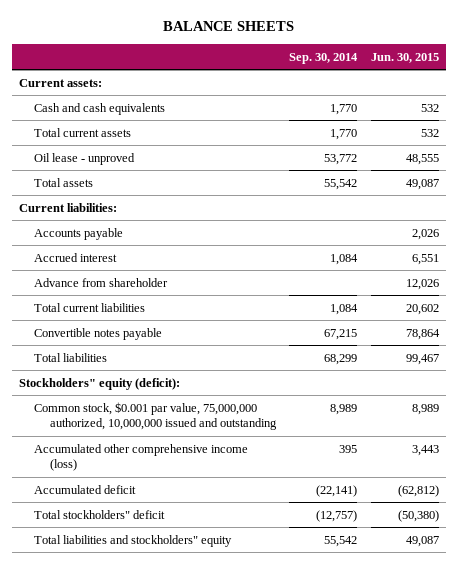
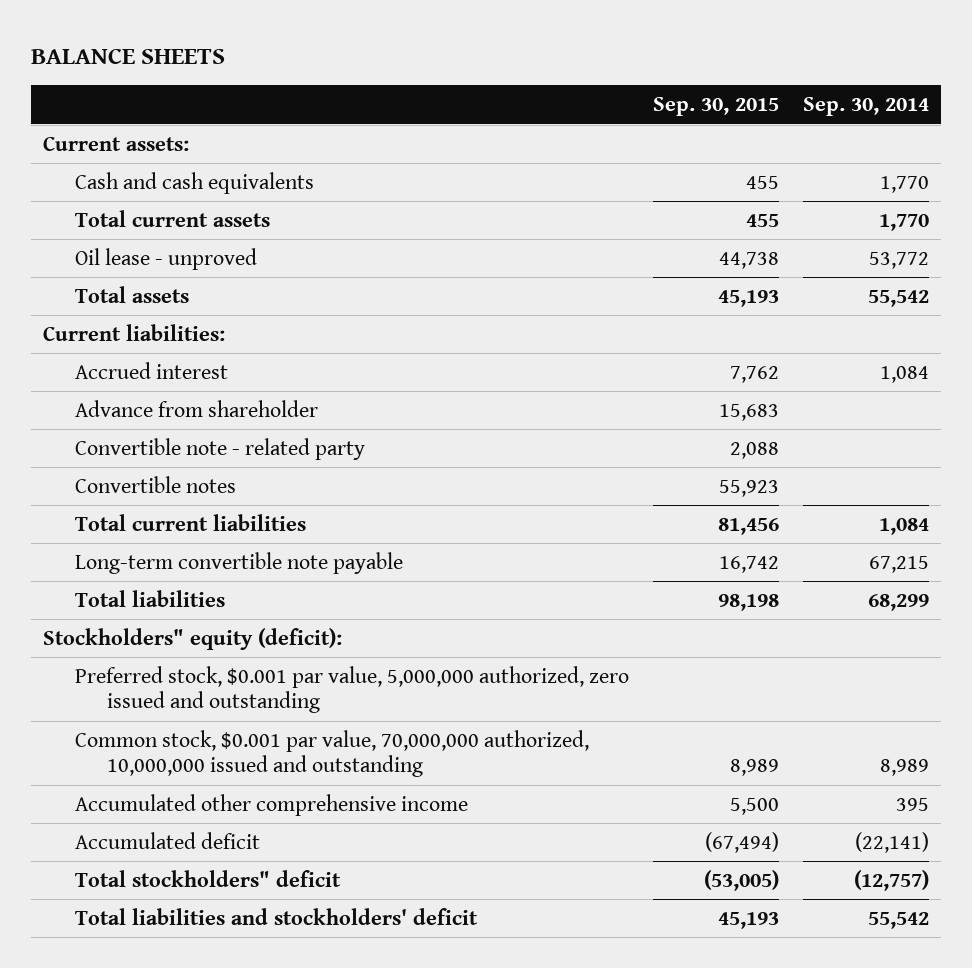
- | Sep. 30, 2014 | Jun. 30, 2015
+ | Sep. 30, 2015 | Sep. 30, 2014
- Accounts payable | | 2,026
+ Convertible note - related party | 2,088 |
+ Convertible notes | 55,923 |
- Convertible notes payable | 67,215 | 78,864
+ Long-term convertible note payable | 16,742 | 67,215
- Common stock, $0.001 par value, 75,000,000 authorized, 10,000,000 issued and outstanding | 8,989 | 8,989
- Accumulated other comprehensive income (loss) | 395 | 3,443
+ Preferred stock, $0.001 par value, 5,000,000 authorized, zero issued and outstanding
+ Common stock, $0.001 par value, 70,000,000 authorized, 10,000,000 issued and outstanding | 8,989 | 8,989
+ Accumulated other comprehensive income | 5,500 | 395
- Total liabilities and stockholders" equity | 55,542 | 49,087
+ Total liabilities and stockholders' deficit | 45,193 | 55,542

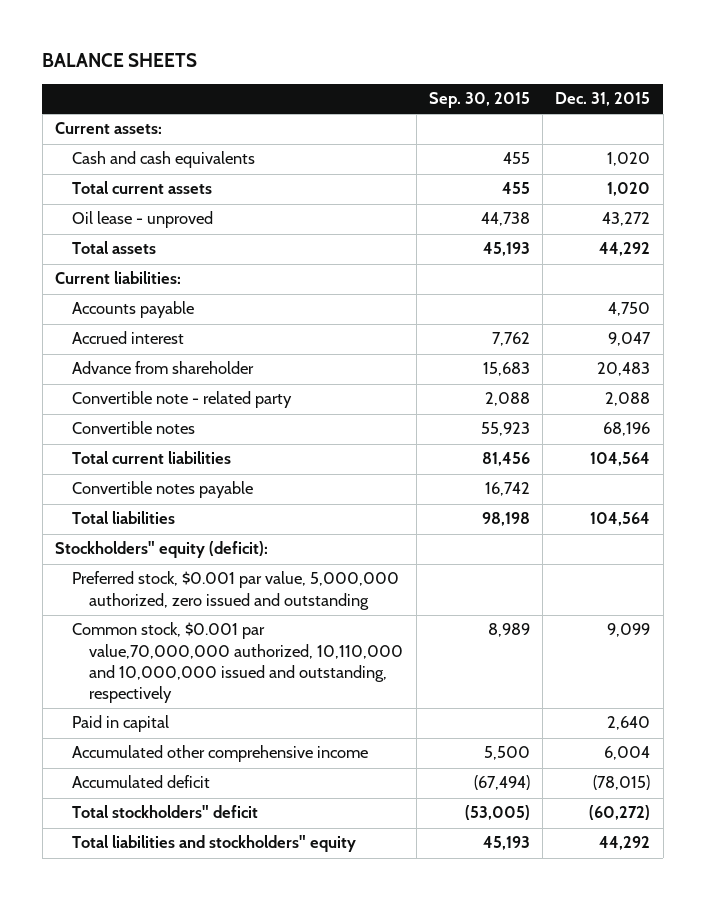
- | Sep. 30, 2015 | Sep. 30, 2014
+ | Sep. 30, 2015 | Dec. 31, 2015
+ Accounts payable | | 4,750
- Long-term convertible note payable | 16,742 | 67,215
+ Convertible notes payable | 16,742 |
- Common stock, $0.001 par value, 70,000,000 authorized, 10,000,000 issued and outstanding | 8,989 | 8,989
+ Common stock, $0.001 par value,70,000,000 authorized, 10,110,000 and 10,000,000 issued and outstanding, respectively | 8,989 | 9,099
+ Paid in capital | | 2,640
- Total liabilities and stockholders' deficit | 45,193 | 55,542
+ Total liabilities and stockholders" equity | 45,193 | 44,292

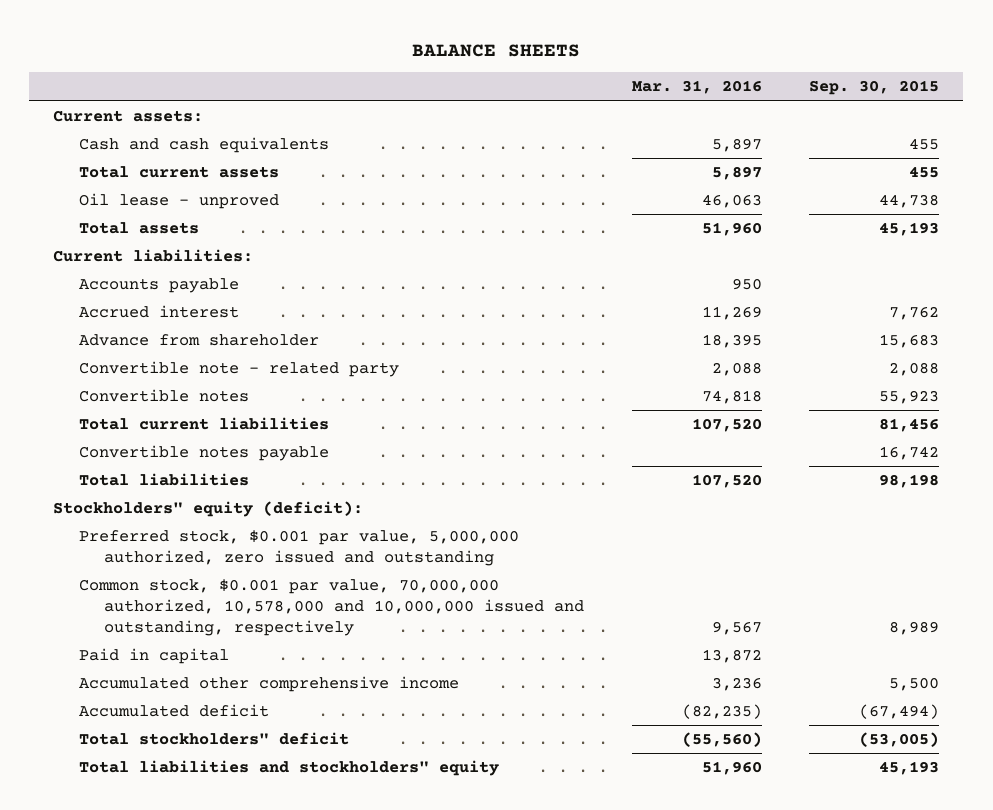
- | Sep. 30, 2015 | Dec. 31, 2015
+ | Mar. 31, 2016 | Sep. 30, 2015
- Common stock, $0.001 par value,70,000,000 authorized, 10,110,000 and 10,000,000 issued and outstanding, respectively | 8,989 | 9,099
+ Common stock, $0.001 par value, 70,000,000 authorized, 10,578,000 and 10,000,000 issued and outstanding, respectively | 9,567 | 8,989

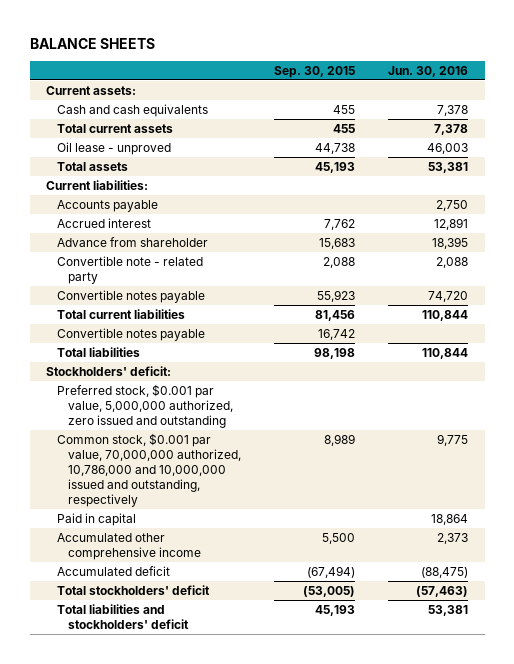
- | Mar. 31, 2016 | Sep. 30, 2015
+ | Sep. 30, 2015 | Jun. 30, 2016
- Convertible notes | 74,818 | 55,923
+ Convertible notes payable | 55,923 | 74,720
- Stockholders" equity (deficit):
+ Stockholders' deficit:
- Common stock, $0.001 par value, 70,000,000 authorized, 10,578,000 and 10,000,000 issued and outstanding, respectively | 9,567 | 8,989
+ Common stock, $0.001 par value, 70,000,000 authorized, 10,786,000 and 10,000,000 issued and outstanding, respectively | 8,989 | 9,775
- Total stockholders" deficit | (55,560) | (53,005)
- Total liabilities and stockholders" equity | 51,960 | 45,193
+ Total stockholders' deficit | (53,005) | (57,463)
+ Total liabilities and stockholders' deficit | 45,193 | 53,381

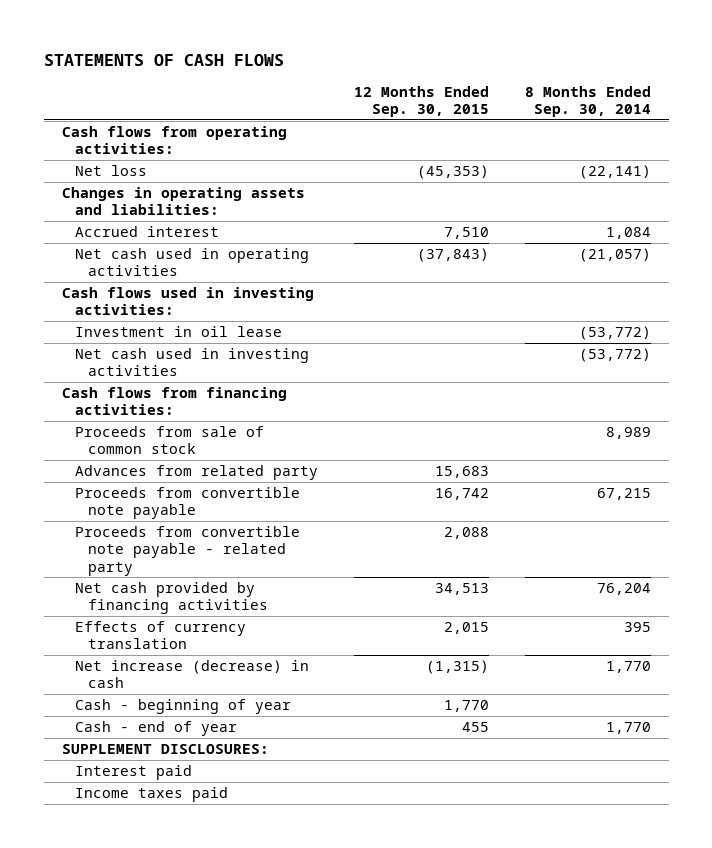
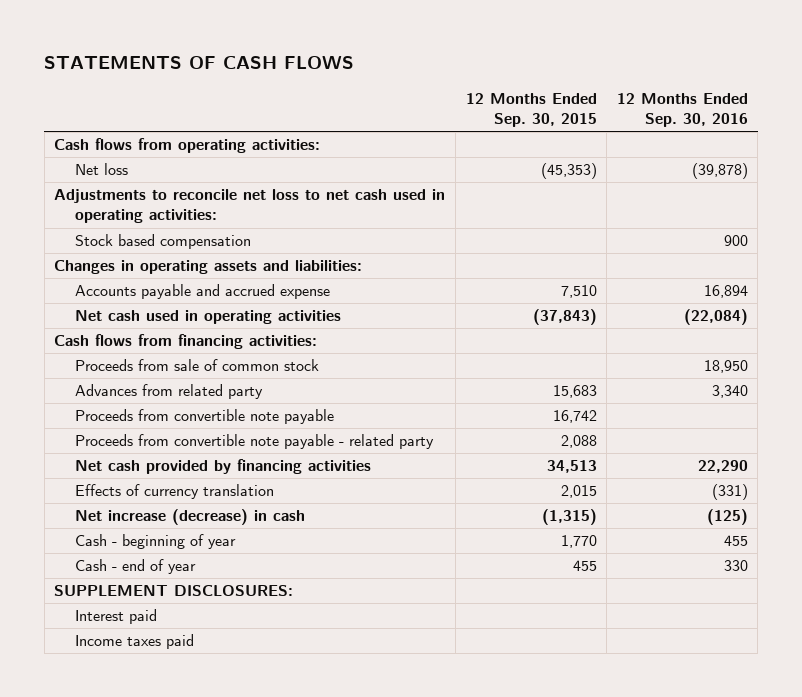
- | 12 Months Ended Sep. 30, 2015 | 8 Months Ended Sep. 30, 2014
+ | 12 Months Ended Sep. 30, 2015 | 12 Months Ended Sep. 30, 2016
+ Adjustments to reconcile net loss to net cash used in operating activities:
+ Stock based compensation | | 900
- Accrued interest | 7,510 | 1,084
+ Accounts payable and accrued expense | 7,510 | 16,894
- Cash flows used in investing activities:
- Investment in oil lease | | (53,772)
- Net cash used in investing activities | | (53,772)

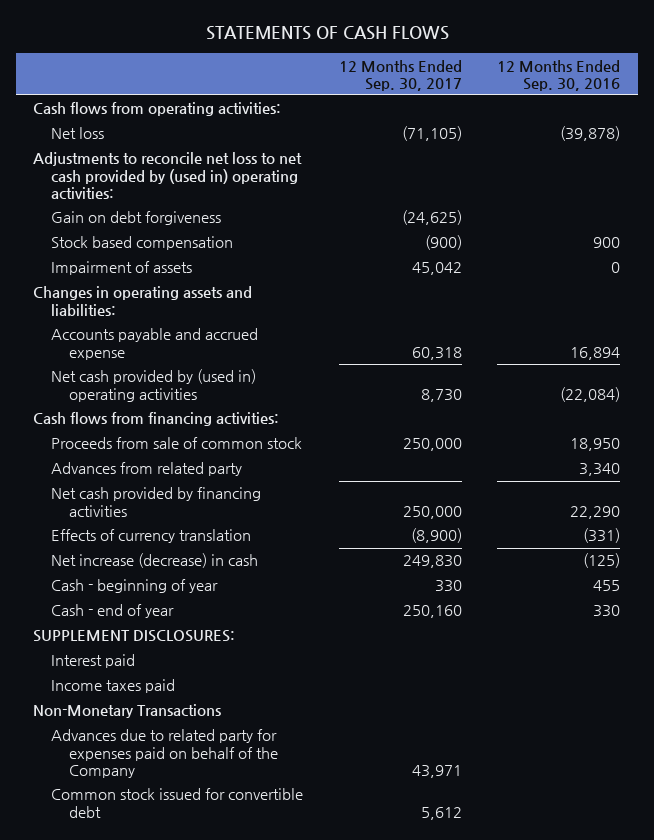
- | 12 Months Ended Sep. 30, 2015 | 12 Months Ended Sep. 30, 2016
+ | 12 Months Ended Sep. 30, 2017 | 12 Months Ended Sep. 30, 2016
- Adjustments to reconcile net loss to net cash used in operating activities:
+ Adjustments to reconcile net loss to net cash provided by (used in) operating activities:
+ Gain on debt forgiveness | (24,625) |
+ Impairment of assets | 45,042 | 0
- Net cash used in operating activities | (37,843) | (22,084)
+ Net cash provided by (used in) operating activities | 8,730 | (22,084)
- Proceeds from convertible note payable | 16,742 |
- Proceeds from convertible note payable - related party | 2,088 |
+ Non-Monetary Transactions
+ Advances due to related party for expenses paid on behalf of the Company | 43,971 |
+ Common stock issued for convertible debt | 5,612 |

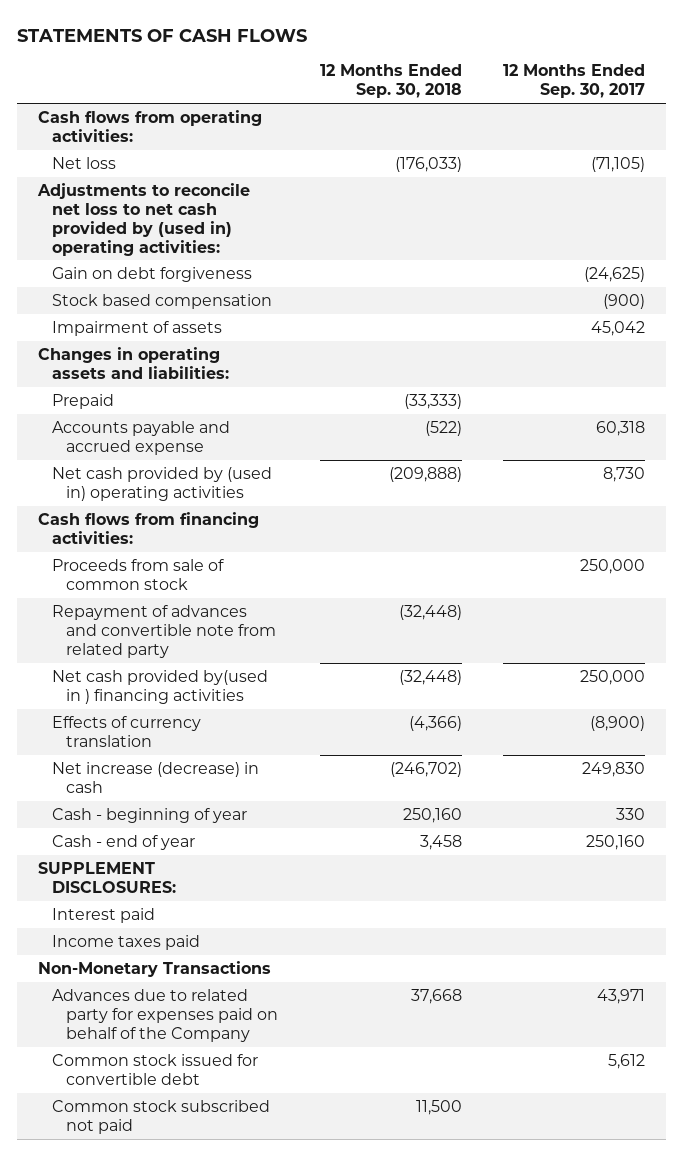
- | 12 Months Ended Sep. 30, 2017 | 12 Months Ended Sep. 30, 2016
+ | 12 Months Ended Sep. 30, 2018 | 12 Months Ended Sep. 30, 2017
+ Prepaid | (33,333) |
- Advances from related party | | 3,340
- Net cash provided by financing activities | 250,000 | 22,290
+ Repayment of advances and convertible note from related party | (32,448) |
+ Net cash provided by(used in ) financing activities | (32,448) | 250,000
+ Common stock subscribed not paid | 11,500 |

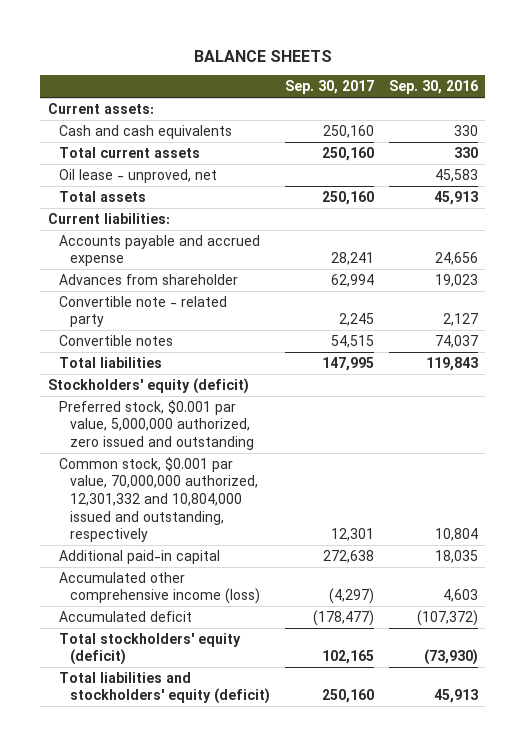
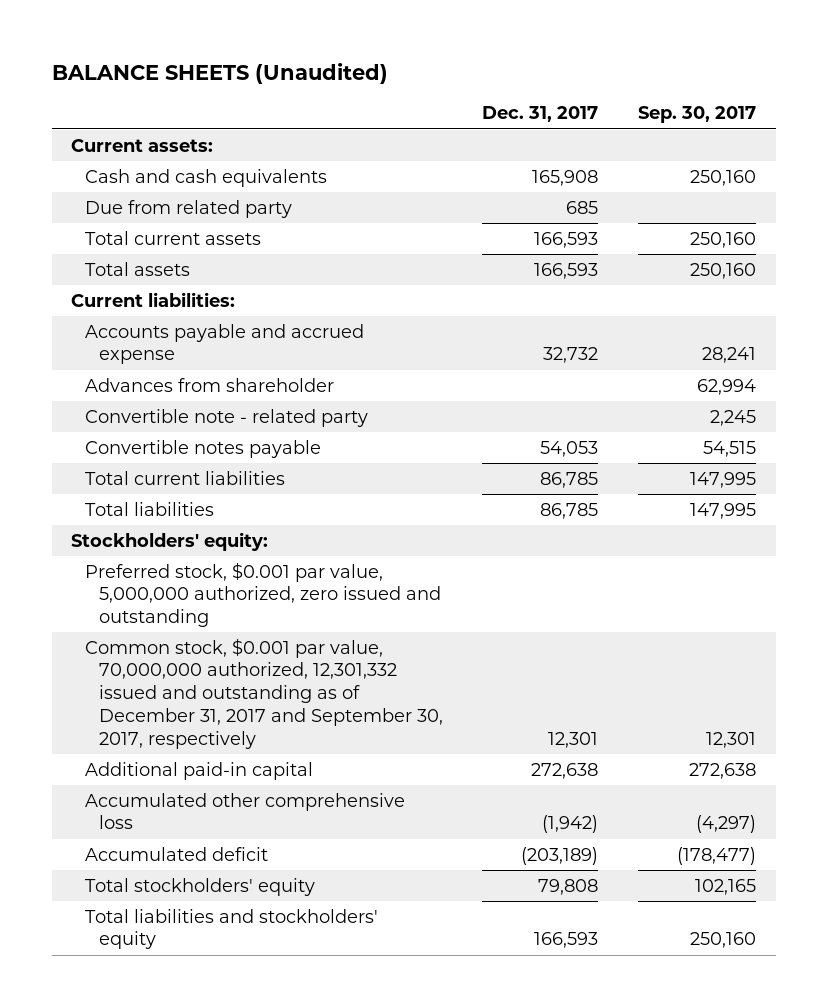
- BALANCE SHEETS
+ BALANCE SHEETS (Unaudited)
- | Sep. 30, 2017 | Sep. 30, 2016
+ | Dec. 31, 2017 | Sep. 30, 2017
+ Due from related party | 685 |
- Oil lease - unproved, net | | 45,583
- Convertible notes | 54,515 | 74,037
+ Convertible notes payable | 54,053 | 54,515
+ Total current liabilities | 86,785 | 147,995
- Stockholders' equity (deficit)
+ Stockholders' equity:
- Common stock, $0.001 par value, 70,000,000 authorized, 12,301,332 and 10,804,000 issued and outstanding, respectively | 12,301 | 10,804
+ Common stock, $0.001 par value, 70,000,000 authorized, 12,301,332 issued and outstanding as of December 31, 2017 and September 30, 2017, respectively | 12,301 | 12,301
- Accumulated other comprehensive income (loss) | (4,297) | 4,603
+ Accumulated other comprehensive loss | (1,942) | (4,297)
- Total stockholders' equity (deficit) | 102,165 | (73,930)
- Total liabilities and stockholders' equity (deficit) | 250,160 | 45,913
+ Total stockholders' equity | 79,808 | 102,165
+ Total liabilities and stockholders' equity | 166,593 | 250,160

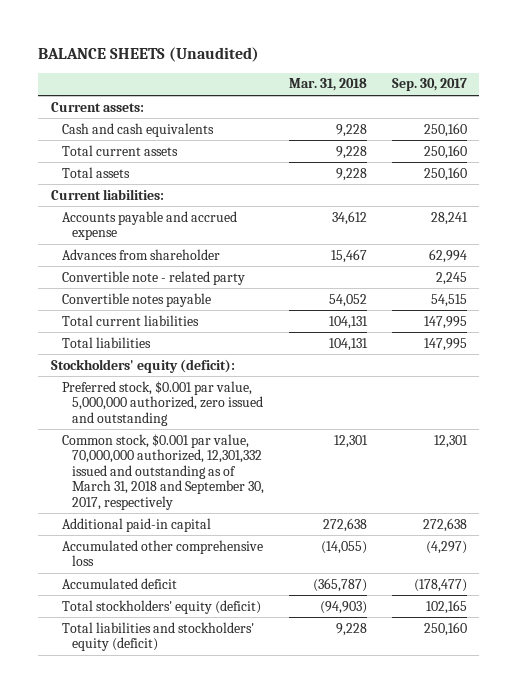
- | Dec. 31, 2017 | Sep. 30, 2017
+ | Mar. 31, 2018 | Sep. 30, 2017
- Due from related party | 685 |
- Stockholders' equity:
+ Stockholders' equity (deficit):
- Common stock, $0.001 par value, 70,000,000 authorized, 12,301,332 issued and outstanding as of December 31, 2017 and September 30, 2017, respectively | 12,301 | 12,301
+ Common stock, $0.001 par value, 70,000,000 authorized, 12,301,332 issued and outstanding as of March 31, 2018 and September 30, 2017, respectively | 12,301 | 12,301
- Total stockholders' equity | 79,808 | 102,165
- Total liabilities and stockholders' equity | 166,593 | 250,160
+ Total stockholders' equity (deficit) | (94,903) | 102,165
+ Total liabilities and stockholders' equity (deficit) | 9,228 | 250,160

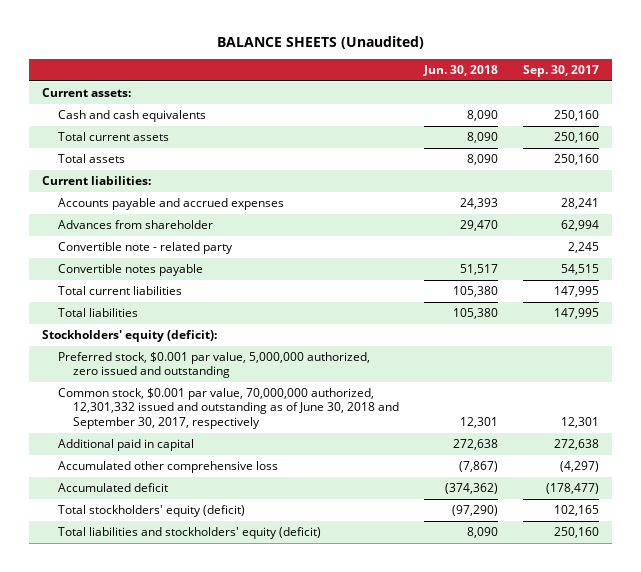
- | Mar. 31, 2018 | Sep. 30, 2017
+ | Jun. 30, 2018 | Sep. 30, 2017
- Accounts payable and accrued expense | 34,612 | 28,241
+ Accounts payable and accrued expenses | 24,393 | 28,241
- Common stock, $0.001 par value, 70,000,000 authorized, 12,301,332 issued and outstanding as of March 31, 2018 and September 30, 2017, respectively | 12,301 | 12,301
- Additional paid-in capital | 272,638 | 272,638
+ Common stock, $0.001 par value, 70,000,000 authorized, 12,301,332 issued and outstanding as of June 30, 2018 and September 30, 2017, respectively | 12,301 | 12,301
+ Additional paid in capital | 272,638 | 272,638

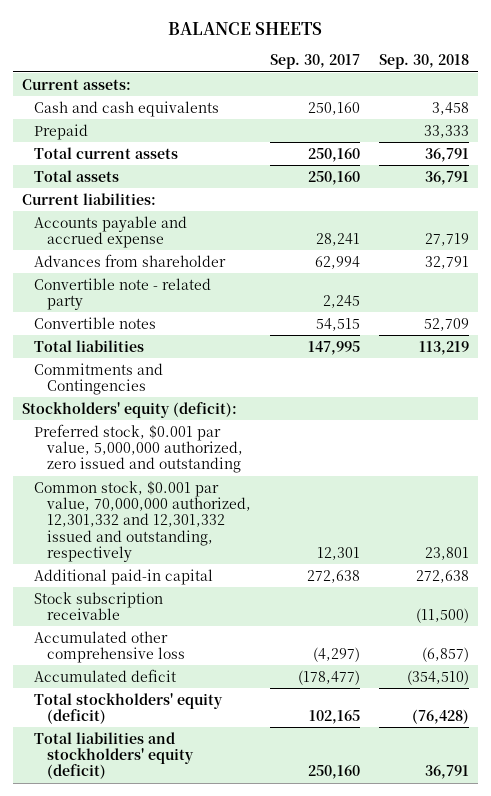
- BALANCE SHEETS (Unaudited)
+ BALANCE SHEETS
- | Jun. 30, 2018 | Sep. 30, 2017
+ | Sep. 30, 2017 | Sep. 30, 2018
+ Prepaid | | 33,333
- Accounts payable and accrued expenses | 24,393 | 28,241
+ Accounts payable and accrued expense | 28,241 | 27,719
- Convertible notes payable | 51,517 | 54,515
- Total current liabilities | 105,380 | 147,995
+ Convertible notes | 54,515 | 52,709
+ Commitments and Contingencies
- Common stock, $0.001 par value, 70,000,000 authorized, 12,301,332 issued and outstanding as of June 30, 2018 and September 30, 2017, respectively | 12,301 | 12,301
- Additional paid in capital | 272,638 | 272,638
+ Common stock, $0.001 par value, 70,000,000 authorized, 12,301,332 and 12,301,332 issued and outstanding, respectively | 12,301 | 23,801
+ Additional paid-in capital | 272,638 | 272,638
+ Stock subscription receivable | | (11,500)

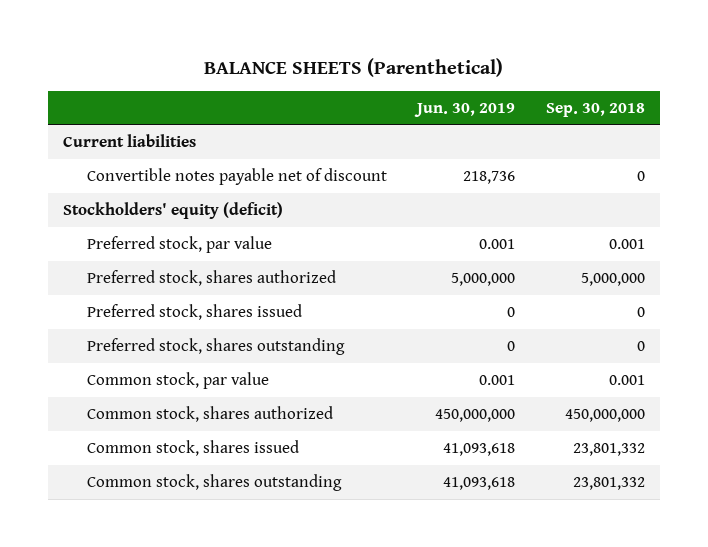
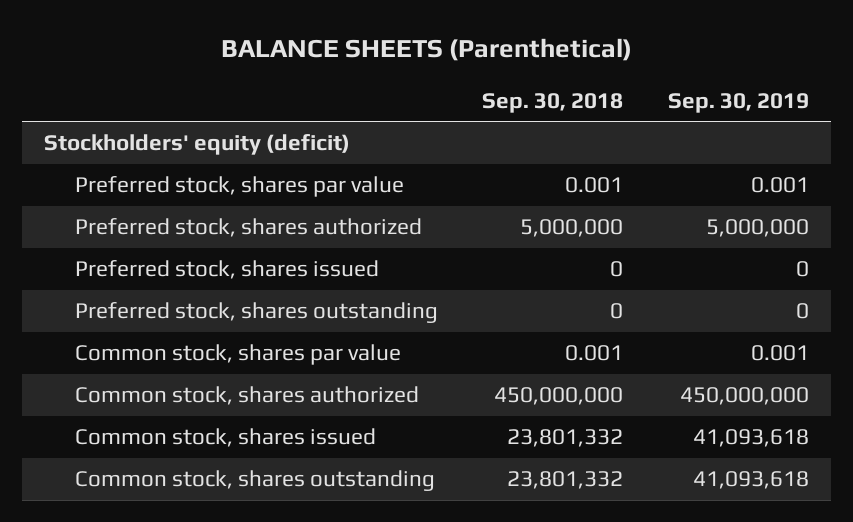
- | Jun. 30, 2019 | Sep. 30, 2018
+ | Sep. 30, 2018 | Sep. 30, 2019
- Current liabilities
- Convertible notes payable net of discount | 218,736 | 0
- Preferred stock, par value | 0.001 | 0.001
+ Preferred stock, shares par value | 0.001 | 0.001
- Common stock, par value | 0.001 | 0.001
+ Common stock, shares par value | 0.001 | 0.001

